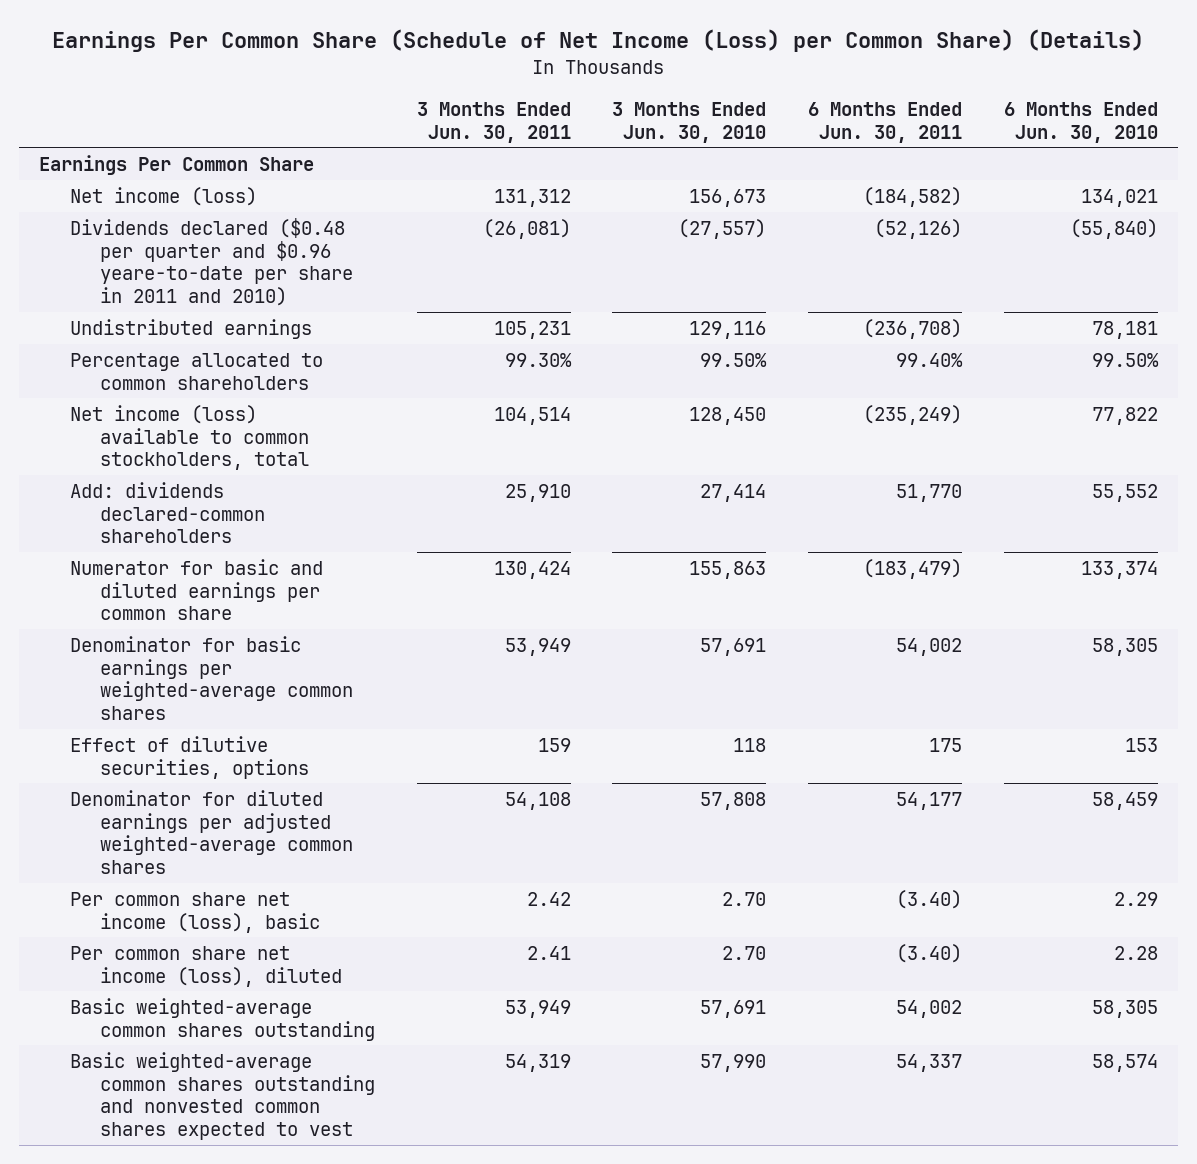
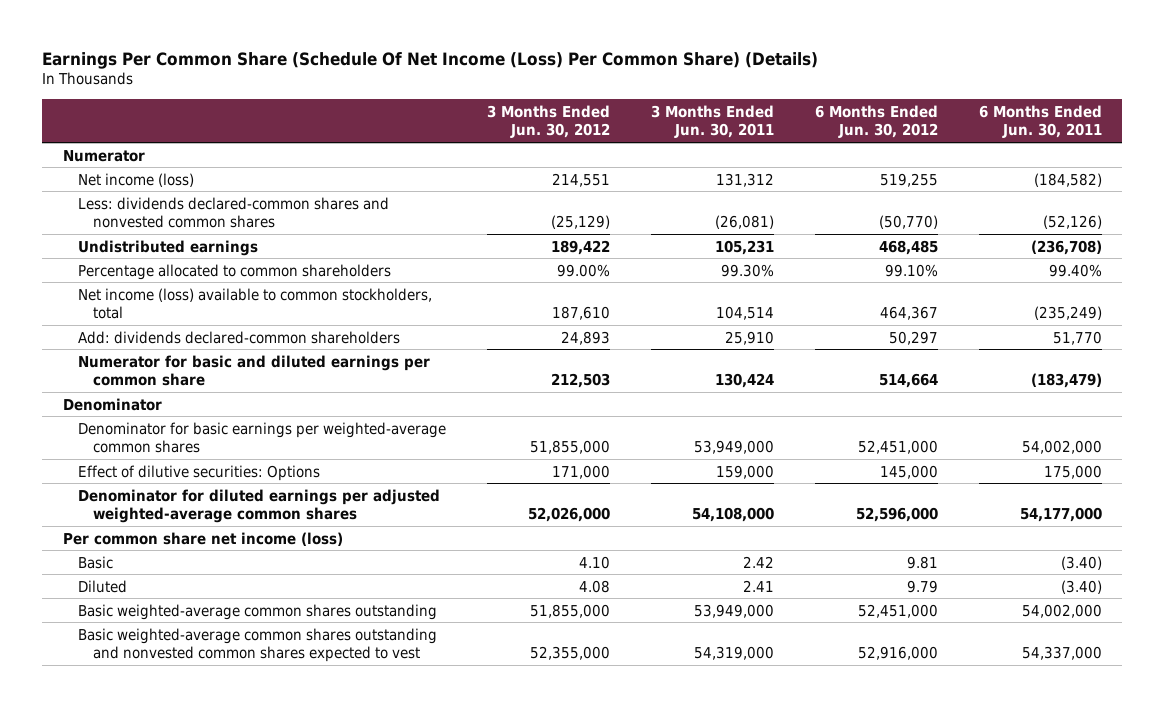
- Earnings Per Common Share (Schedule of Net Income (Loss) per Common Share) (Details)
+ Earnings Per Common Share (Schedule Of Net Income (Loss) Per Common Share) (Details)
- | 3 Months Ended Jun. 30, 2011 | 3 Months Ended Jun. 30, 2010 | 6 Months Ended Jun. 30, 2011 | 6 Months Ended Jun. 30, 2010
+ | 3 Months Ended Jun. 30, 2012 | 3 Months Ended Jun. 30, 2011 | 6 Months Ended Jun. 30, 2012 | 6 Months Ended Jun. 30, 2011
- Earnings Per Common Share
+ Numerator
- Dividends declared ($0.48 per quarter and $0.96 yeare-to-date per share in 2011 and 2010) | (26,081) | (27,557) | (52,126) | (55,840)
+ Less: dividends declared-common shares and nonvested common shares | (25,129) | (26,081) | (50,770) | (52,126)
- Denominator for basic earnings per weighted-average common shares | 53,949 | 57,691 | 54,002 | 58,305
- Effect of dilutive securities, options | 159 | 118 | 175 | 153
- Denominator for diluted earnings per adjusted weighted-average common shares | 54,108 | 57,808 | 54,177 | 58,459
- Per common share net income (loss), basic | 2.42 | 2.70 | (3.40) | 2.29
- Per common share net income (loss), diluted | 2.41 | 2.70 | (3.40) | 2.28
- Basic weighted-average common shares outstanding | 53,949 | 57,691 | 54,002 | 58,305
- Basic weighted-average common shares outstanding and nonvested common shares expected to vest | 54,319 | 57,990 | 54,337 | 58,574
+ Denominator
+ Denominator for basic earnings per weighted-average common shares | 51,855,000 | 53,949,000 | 52,451,000 | 54,002,000
+ Effect of dilutive securities: Options | 171,000 | 159,000 | 145,000 | 175,000
+ Denominator for diluted earnings per adjusted weighted-average common shares | 52,026,000 | 54,108,000 | 52,596,000 | 54,177,000
+ Per common share net income (loss)
+ Basic | 4.10 | 2.42 | 9.81 | (3.40)
+ Diluted | 4.08 | 2.41 | 9.79 | (3.40)
+ Basic weighted-average common shares outstanding | 51,855,000 | 53,949,000 | 52,451,000 | 54,002,000
+ Basic weighted-average common shares outstanding and nonvested common shares expected to vest | 52,355,000 | 54,319,000 | 52,916,000 | 54,337,000

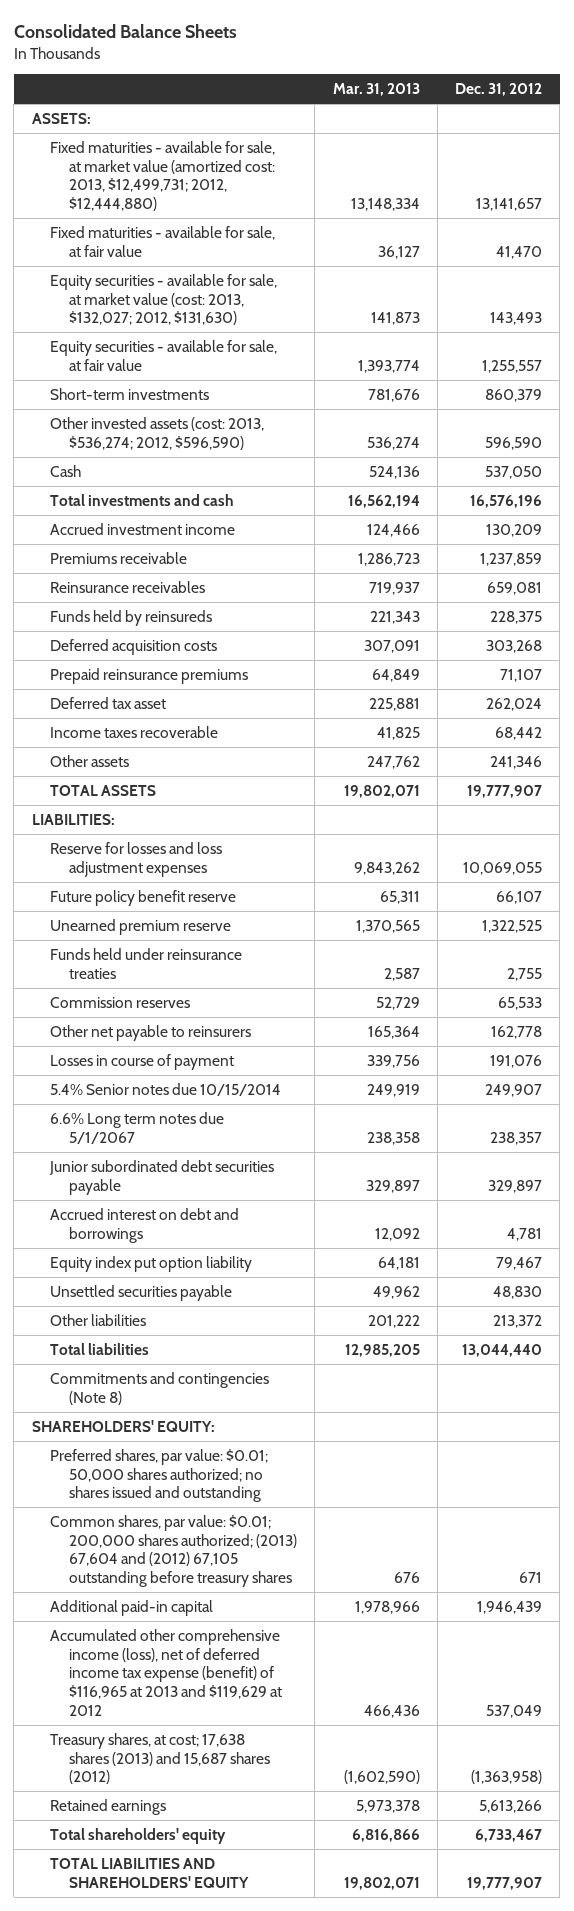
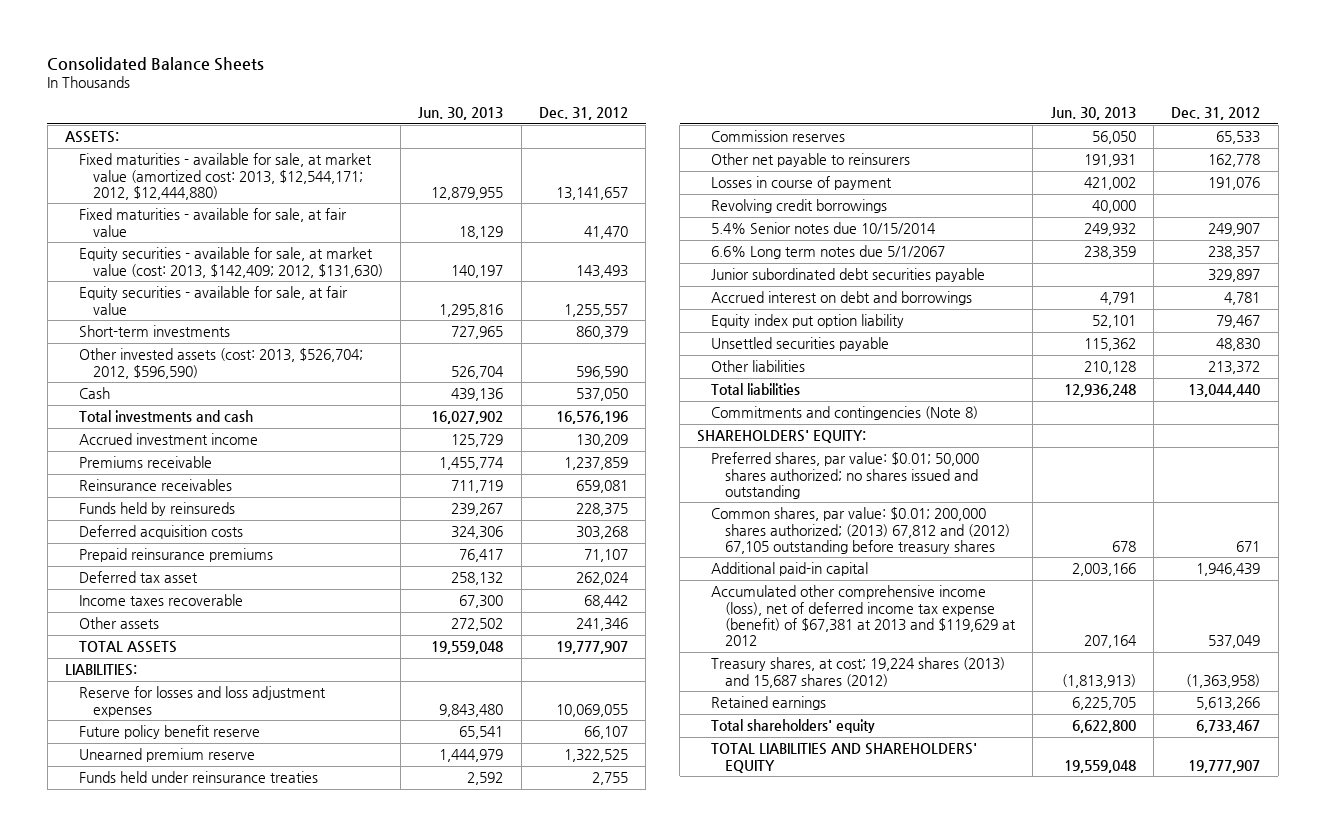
- | Mar. 31, 2013 | Dec. 31, 2012
+ | Jun. 30, 2013 | Dec. 31, 2012
- Fixed maturities - available for sale, at market value (amortized cost: 2013, $12,499,731; 2012, $12,444,880) | 13,148,334 | 13,141,657
+ Fixed maturities - available for sale, at market value (amortized cost: 2013, $12,544,171; 2012, $12,444,880) | 12,879,955 | 13,141,657
- Equity securities - available for sale, at market value (cost: 2013, $132,027; 2012, $131,630) | 141,873 | 143,493
+ Equity securities - available for sale, at market value (cost: 2013, $142,409; 2012, $131,630) | 140,197 | 143,493
- Other invested assets (cost: 2013, $536,274; 2012, $596,590) | 536,274 | 596,590
+ Other invested assets (cost: 2013, $526,704; 2012, $596,590) | 526,704 | 596,590
+ Revolving credit borrowings | 40,000 |
- Common shares, par value: $0.01; 200,000 shares authorized; (2013) 67,604 and (2012) 67,105 outstanding before treasury shares | 676 | 671
+ Common shares, par value: $0.01; 200,000 shares authorized; (2013) 67,812 and (2012) 67,105 outstanding before treasury shares | 678 | 671
- Accumulated other comprehensive income (loss), net of deferred income tax expense (benefit) of $116,965 at 2013 and $119,629 at 2012 | 466,436 | 537,049
- Treasury shares, at cost; 17,638 shares (2013) and 15,687 shares (2012) | (1,602,590) | (1,363,958)
+ Accumulated other comprehensive income (loss), net of deferred income tax expense (benefit) of $67,381 at 2013 and $119,629 at 2012 | 207,164 | 537,049
+ Treasury shares, at cost; 19,224 shares (2013) and 15,687 shares (2012) | (1,813,913) | (1,363,958)

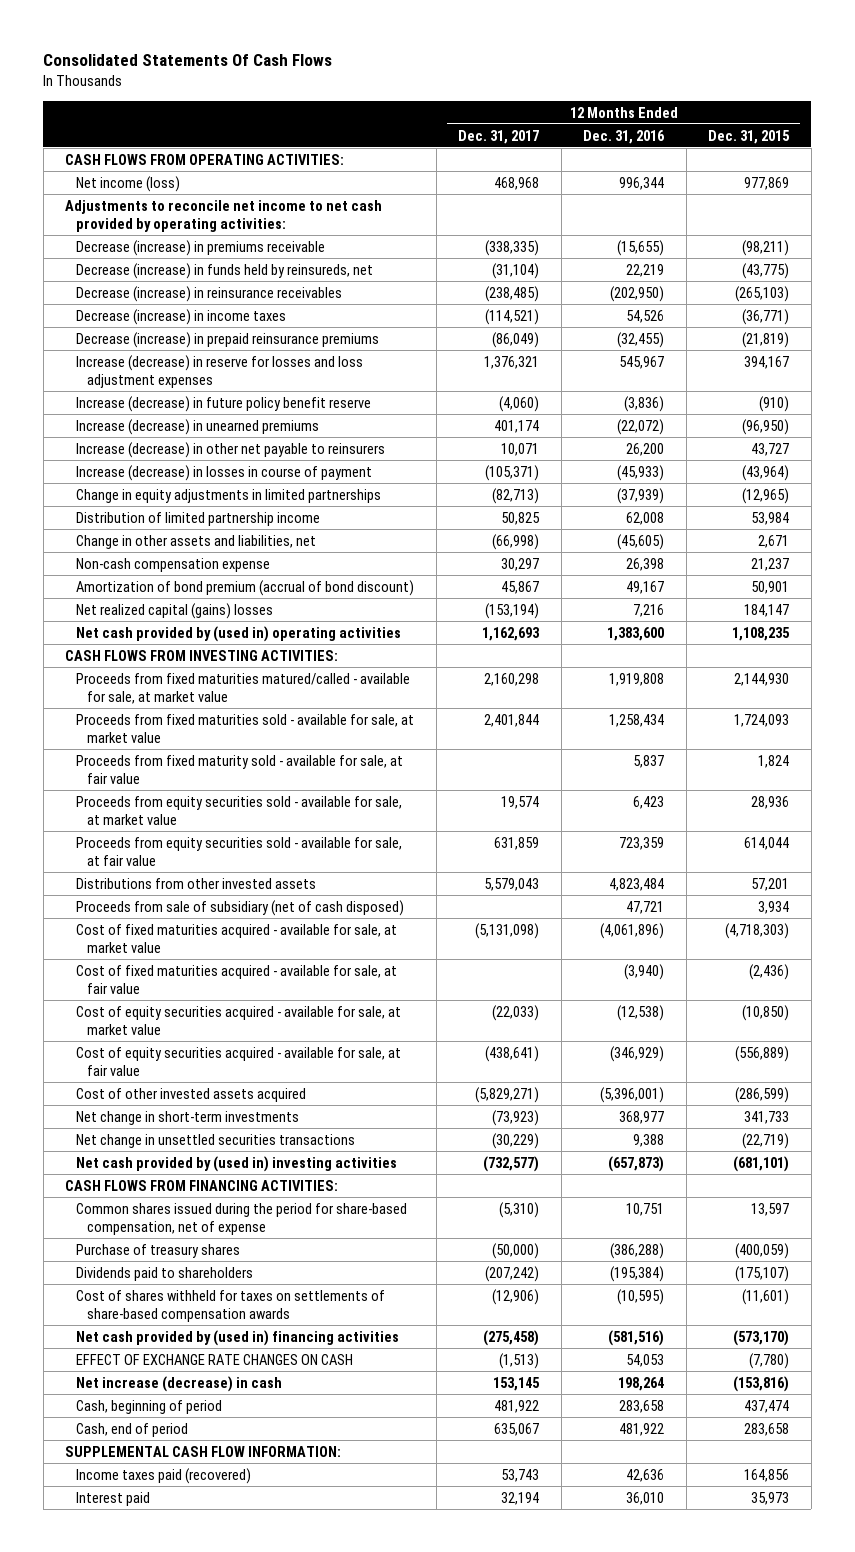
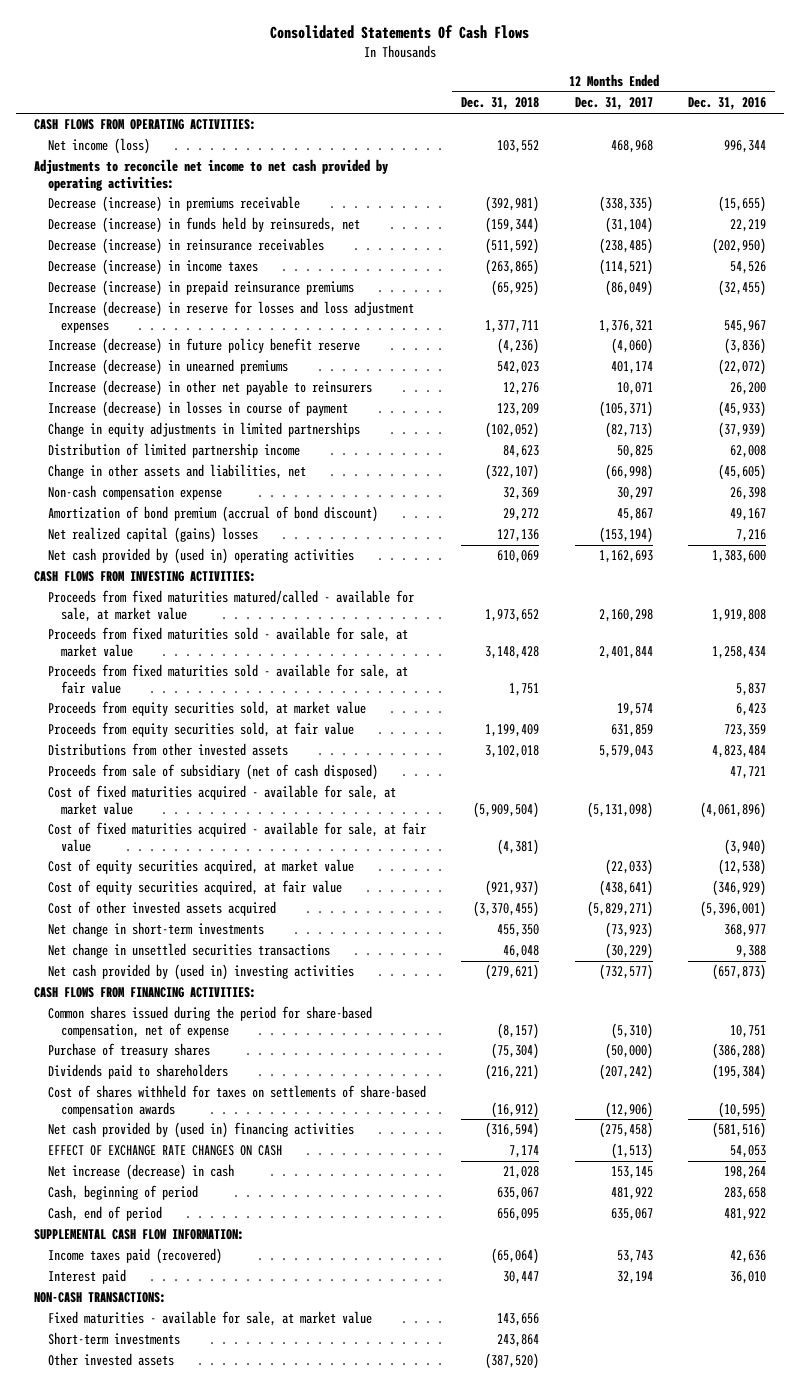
- | 12 Months Ended Dec. 31, 2017 | 12 Months Ended Dec. 31, 2016 | 12 Months Ended Dec. 31, 2015
+ | 12 Months Ended Dec. 31, 2018 | 12 Months Ended Dec. 31, 2017 | 12 Months Ended Dec. 31, 2016
- Proceeds from fixed maturity sold - available for sale, at fair value | | 5,837 | 1,824
- Proceeds from equity securities sold - available for sale, at market value | 19,574 | 6,423 | 28,936
- Proceeds from equity securities sold - available for sale, at fair value | 631,859 | 723,359 | 614,044
+ Proceeds from fixed maturities sold - available for sale, at fair value | 1,751 | | 5,837
+ Proceeds from equity securities sold, at market value | | 19,574 | 6,423
+ Proceeds from equity securities sold, at fair value | 1,199,409 | 631,859 | 723,359
- Cost of equity securities acquired - available for sale, at market value | (22,033) | (12,538) | (10,850)
- Cost of equity securities acquired - available for sale, at fair value | (438,641) | (346,929) | (556,889)
+ Cost of equity securities acquired, at market value | | (22,033) | (12,538)
+ Cost of equity securities acquired, at fair value | (921,937) | (438,641) | (346,929)
+ NON-CASH TRANSACTIONS:
+ Fixed maturities - available for sale, at market value | 143,656 | |
+ Short-term investments | 243,864 | |
+ Other invested assets | (387,520) | |

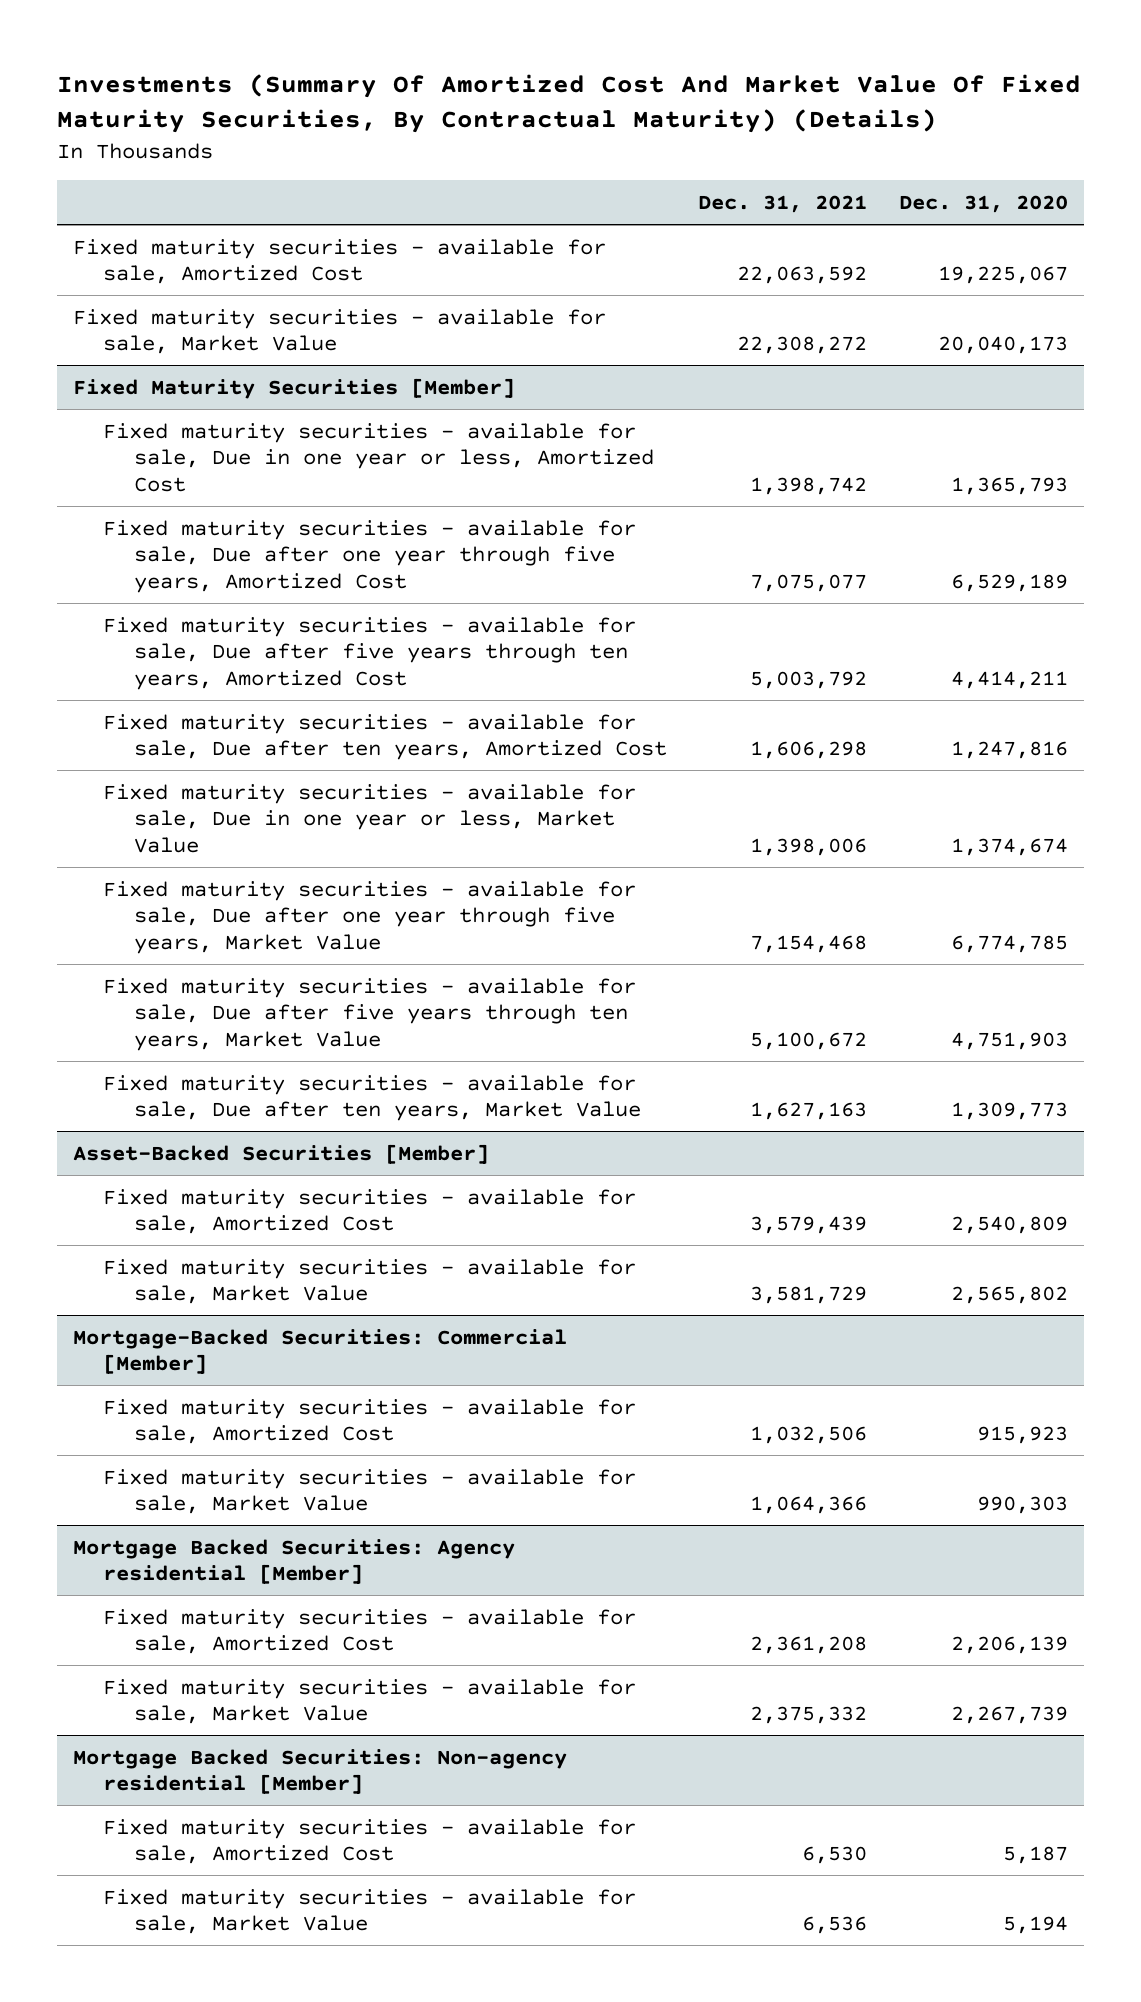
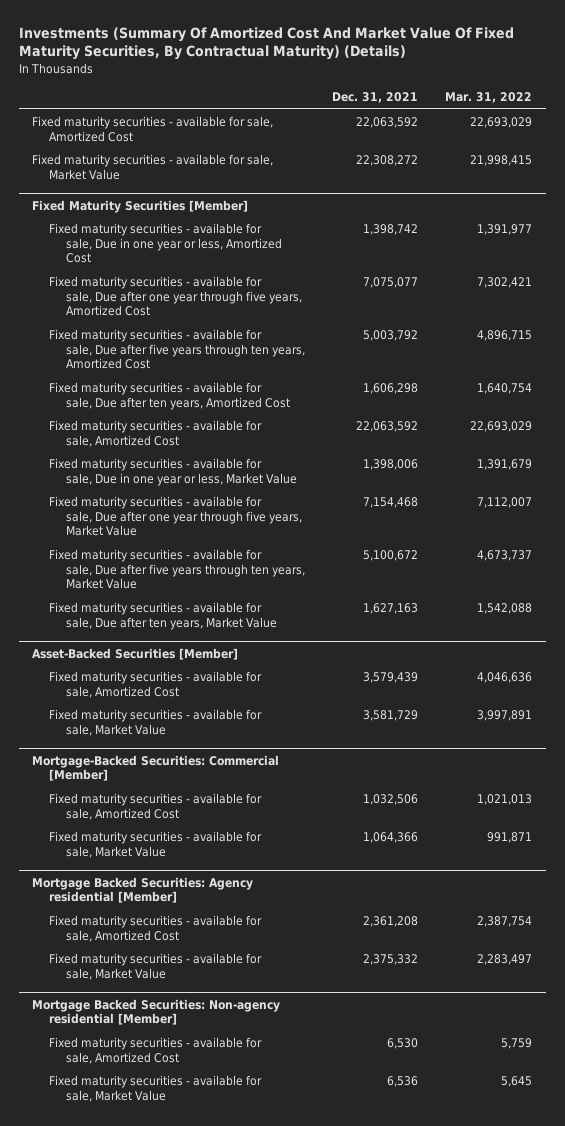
- | Dec. 31, 2021 | Dec. 31, 2020
+ | Dec. 31, 2021 | Mar. 31, 2022
@ Fixed Maturity Securities [Member]
+ Fixed maturity securities - available for sale, Amortized Cost | 22,063,592 | 22,693,029

